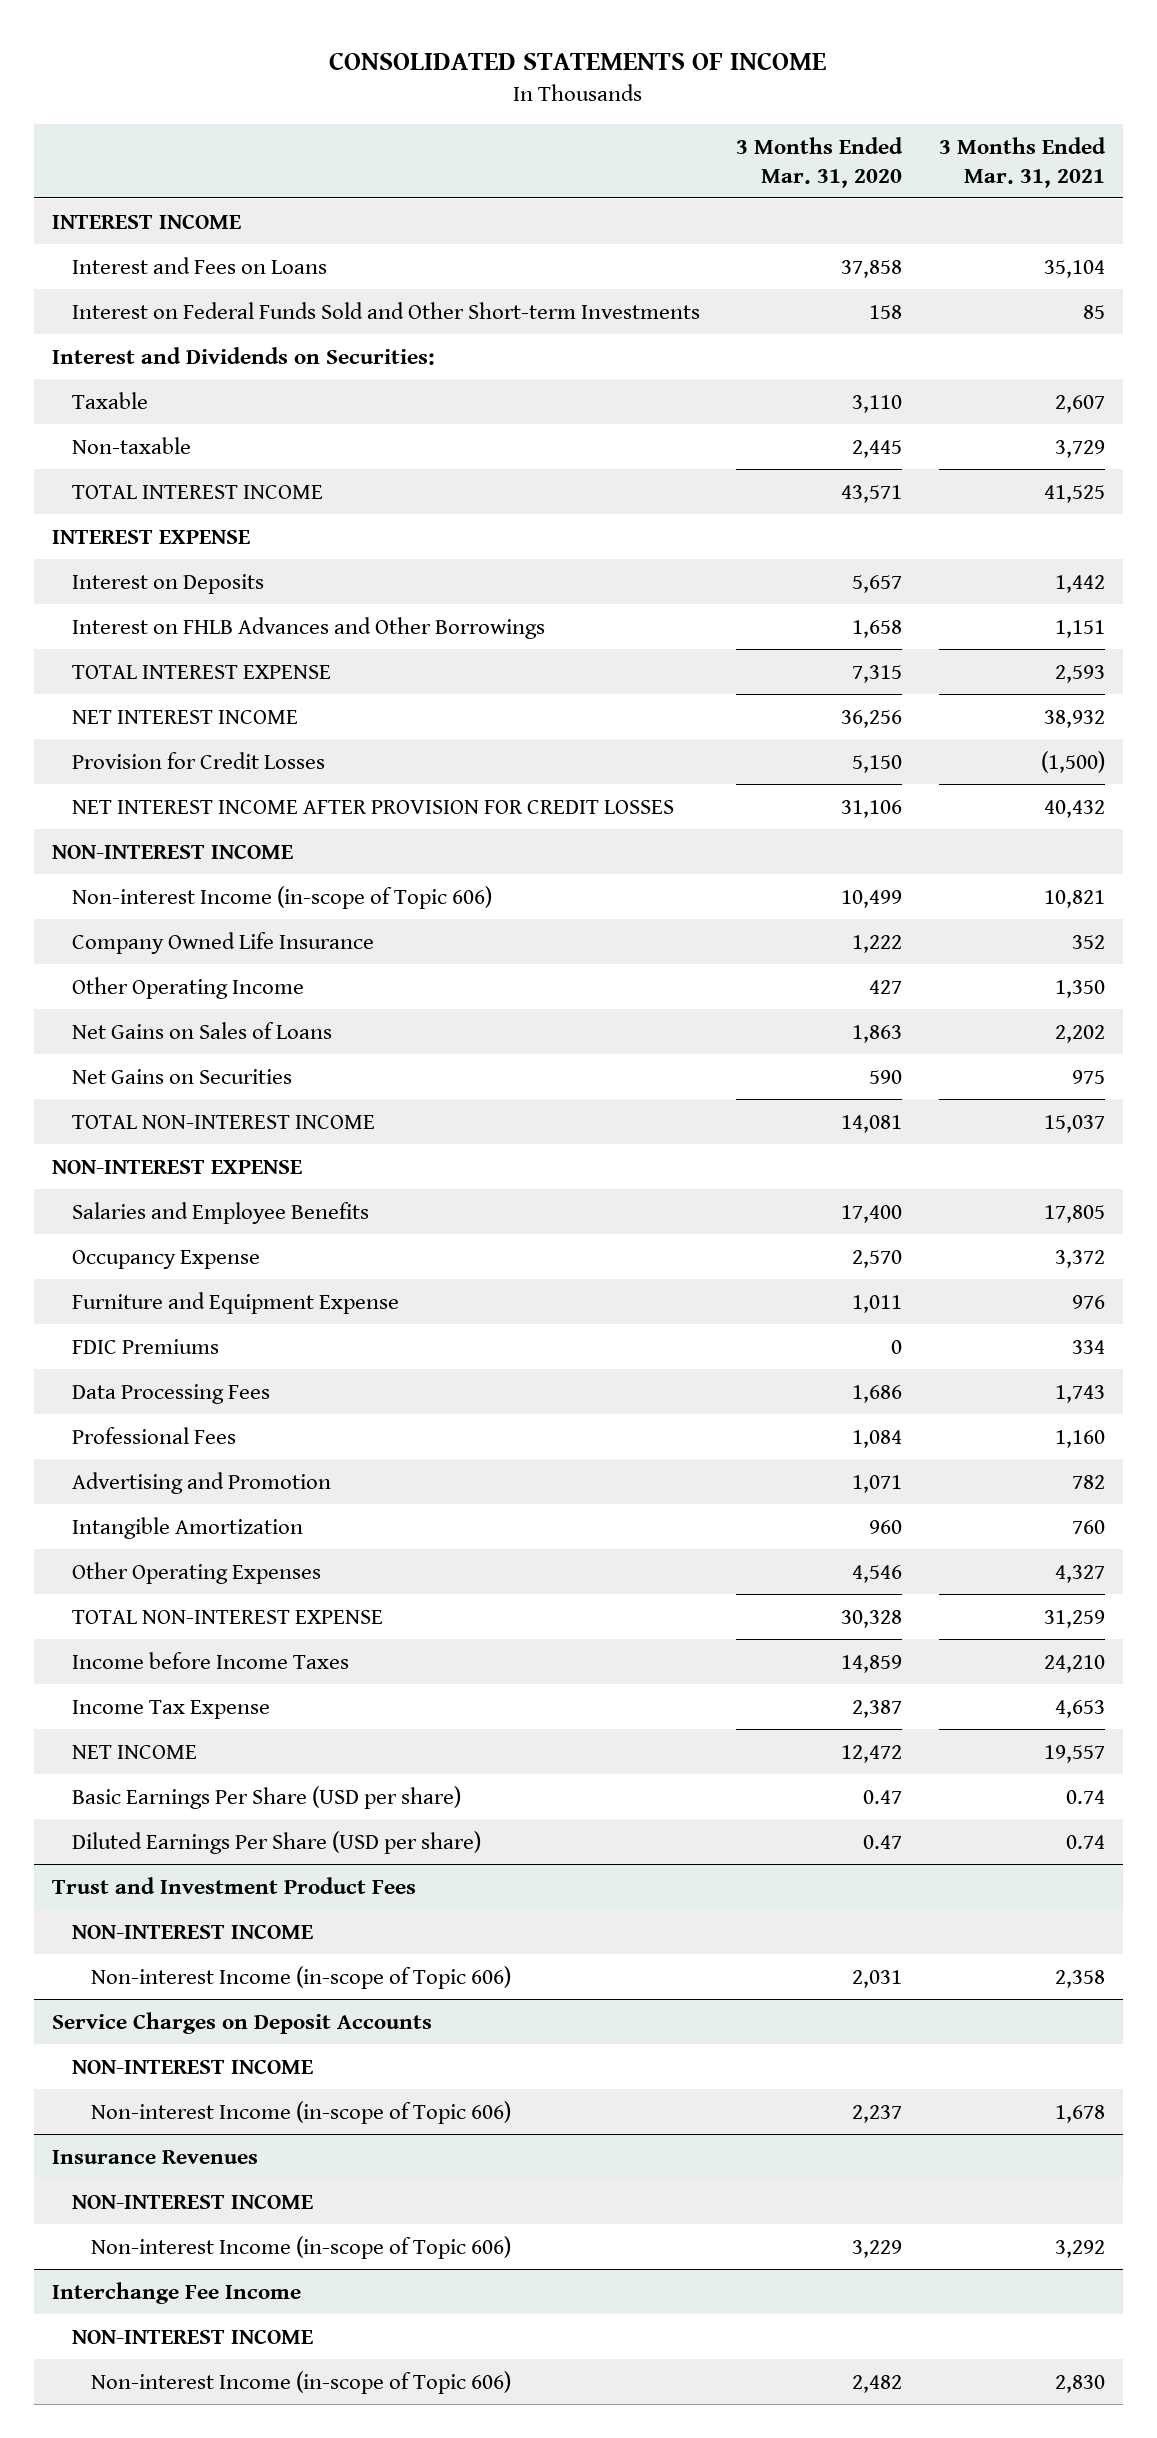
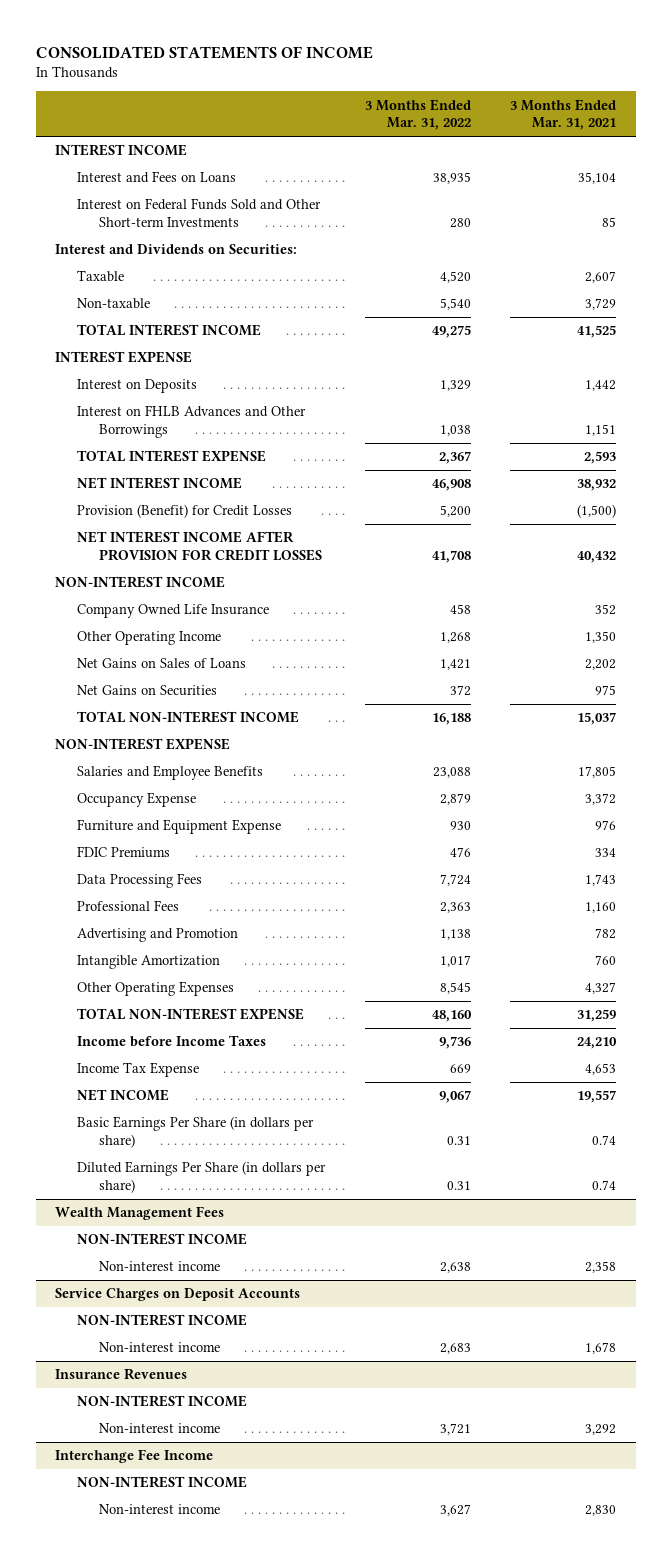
- | 3 Months Ended Mar. 31, 2020 | 3 Months Ended Mar. 31, 2021
+ | 3 Months Ended Mar. 31, 2022 | 3 Months Ended Mar. 31, 2021
- Provision for Credit Losses | 5,150 | (1,500)
+ Provision (Benefit) for Credit Losses | 5,200 | (1,500)
- Non-interest Income (in-scope of Topic 606) | 10,499 | 10,821
- Basic Earnings Per Share (USD per share) | 0.47 | 0.74
- Diluted Earnings Per Share (USD per share) | 0.47 | 0.74
- Trust and Investment Product Fees
+ Basic Earnings Per Share (in dollars per share) | 0.31 | 0.74
+ Diluted Earnings Per Share (in dollars per share) | 0.31 | 0.74
+ Wealth Management Fees
- Non-interest Income (in-scope of Topic 606) | 2,031 | 2,358
+ Non-interest income | 2,638 | 2,358
@ Service Charges on Deposit Accounts
- Non-interest Income (in-scope of Topic 606) | 2,237 | 1,678
+ Non-interest income | 2,683 | 1,678
@ Insurance Revenues
- Non-interest Income (in-scope of Topic 606) | 3,229 | 3,292
+ Non-interest income | 3,721 | 3,292
@ Interchange Fee Income
- Non-interest Income (in-scope of Topic 606) | 2,482 | 2,830
+ Non-interest income | 3,627 | 2,830

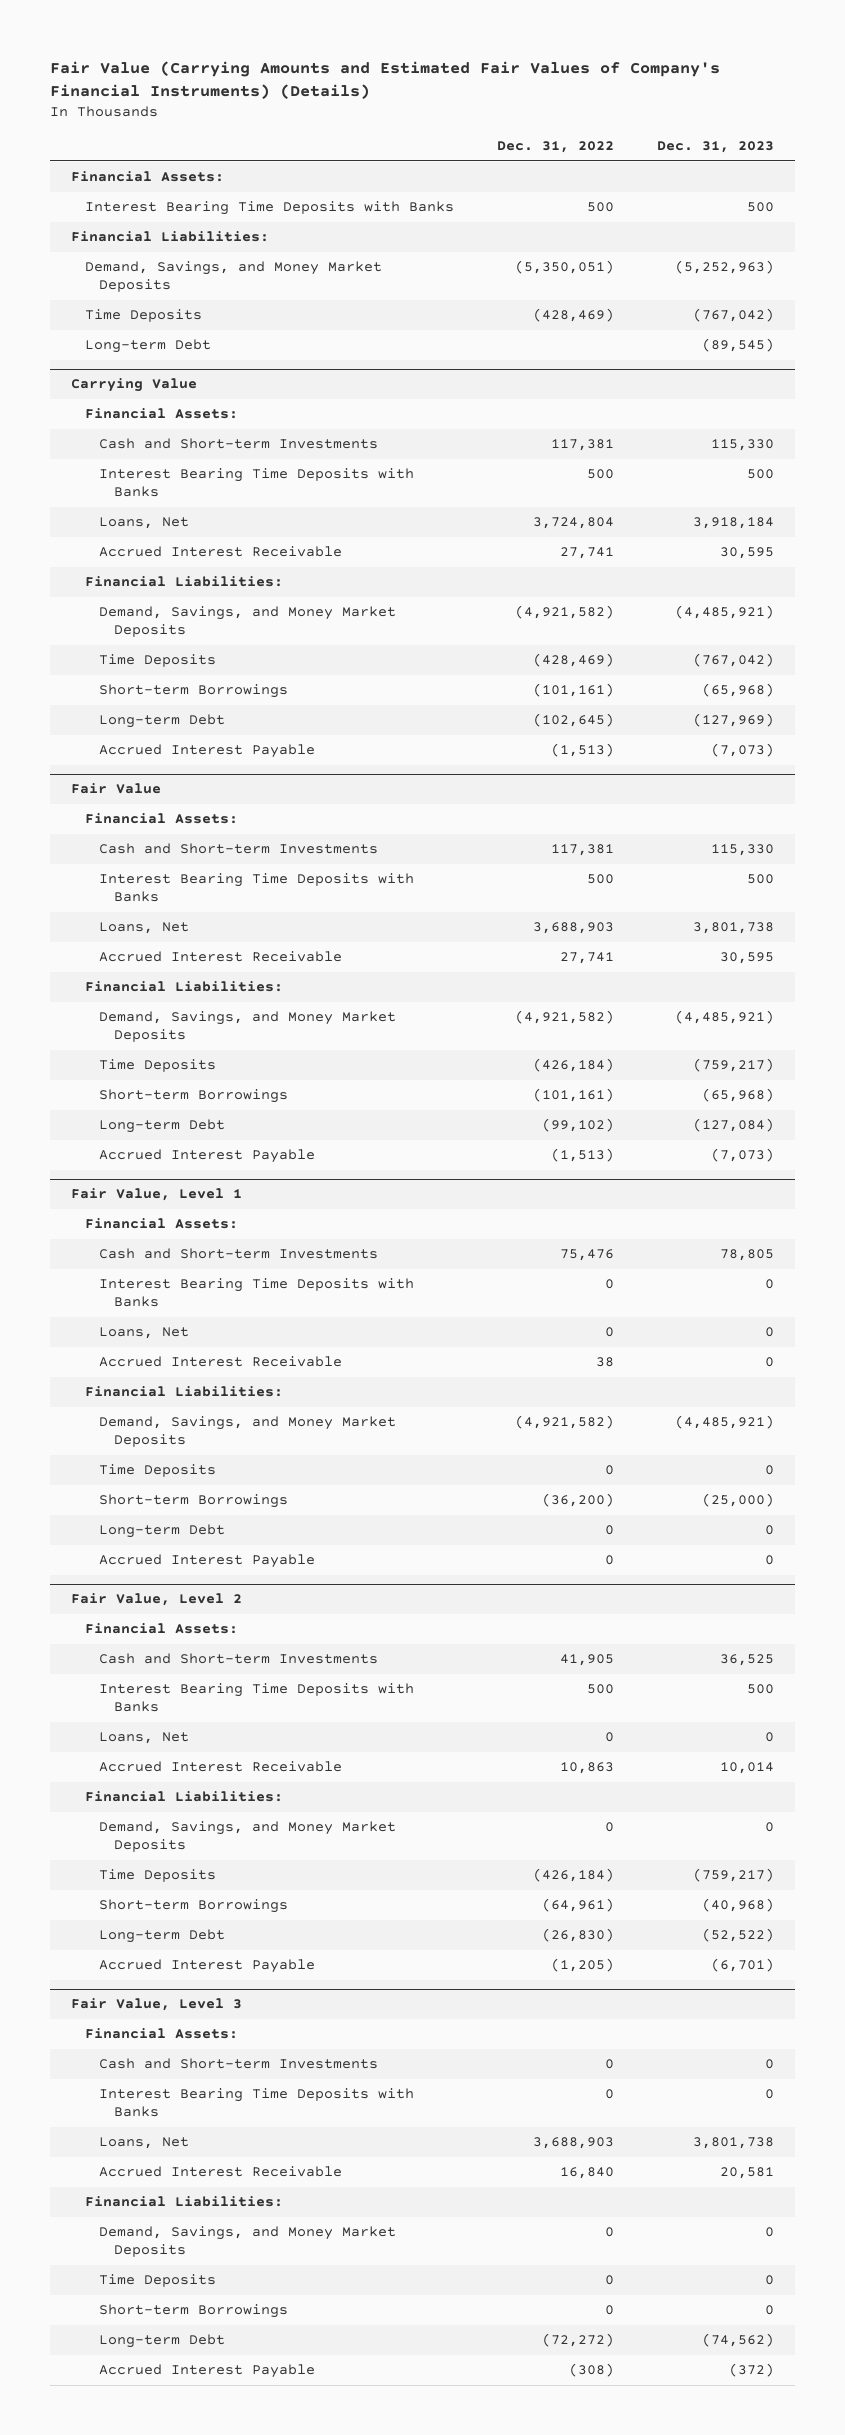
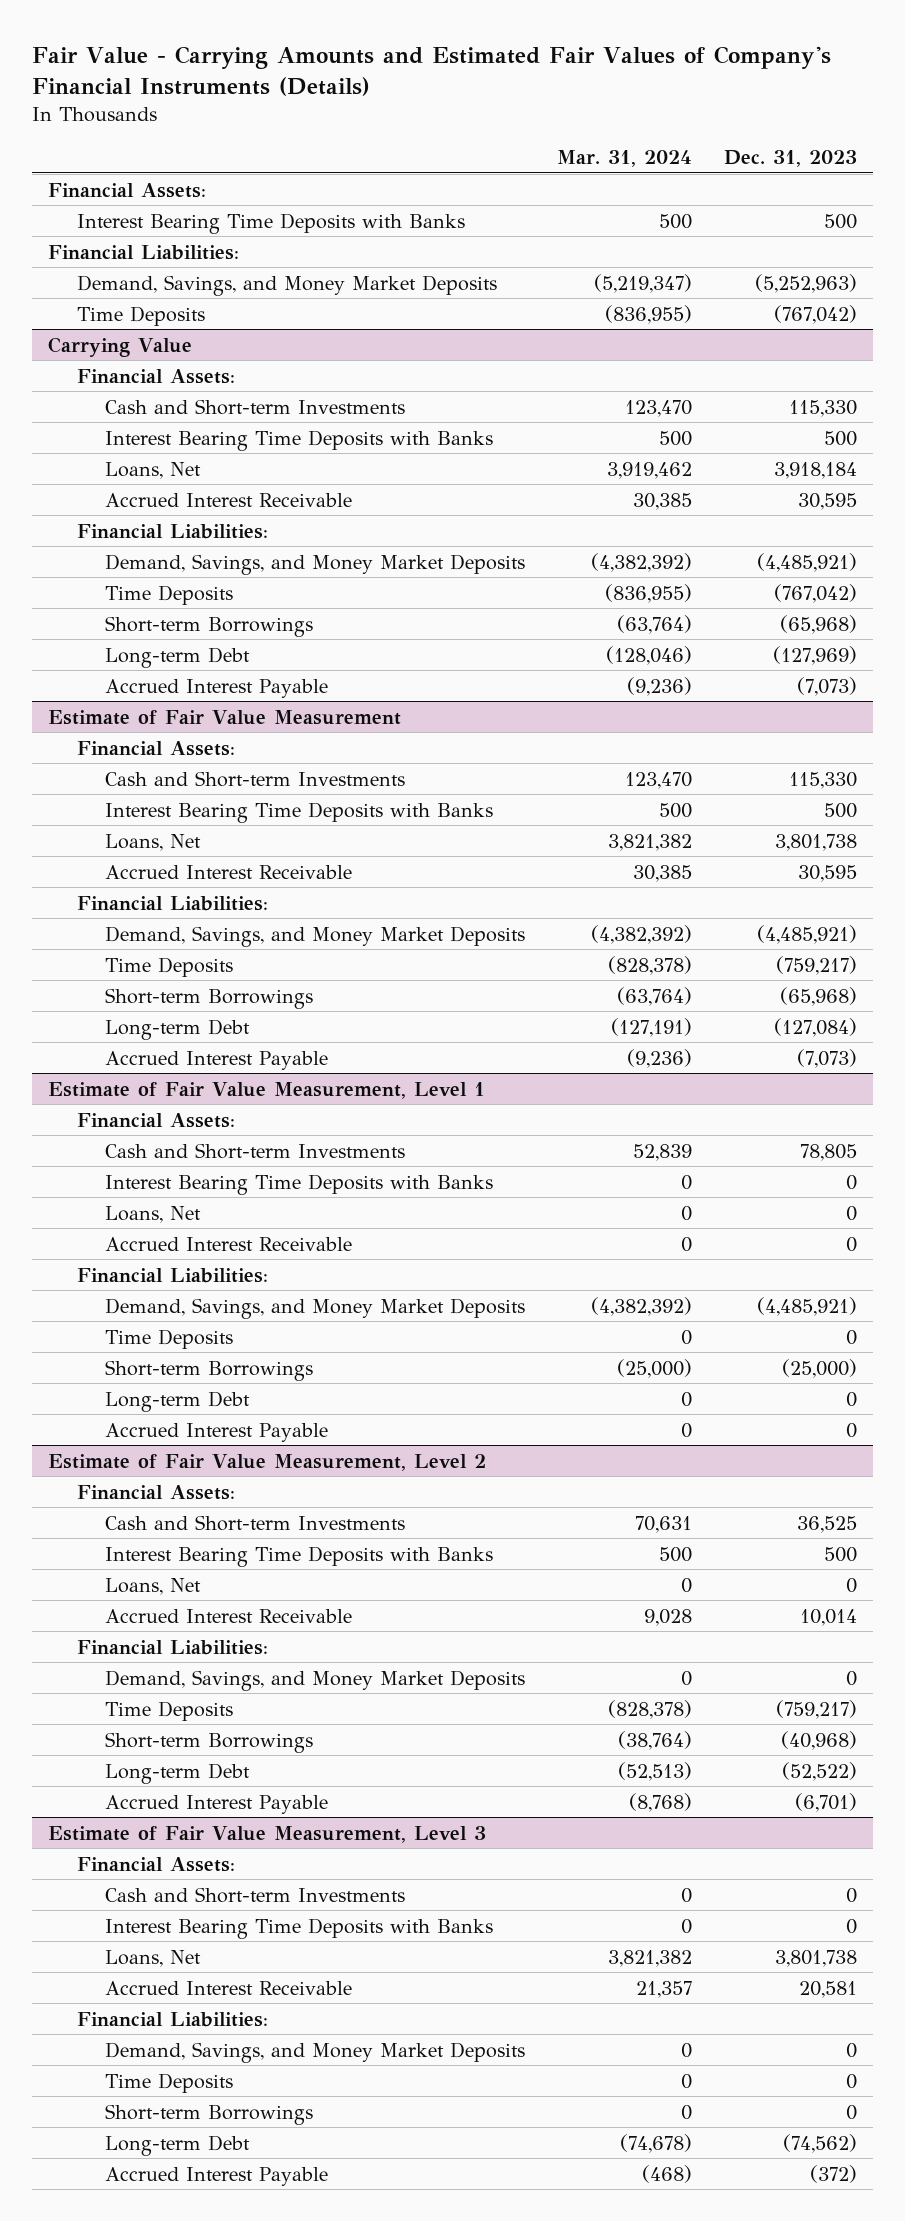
- Fair Value (Carrying Amounts and Estimated Fair Values of Company's Financial Instruments) (Details)
+ Fair Value - Carrying Amounts and Estimated Fair Values of Company's Financial Instruments (Details)
- | Dec. 31, 2022 | Dec. 31, 2023
+ | Mar. 31, 2024 | Dec. 31, 2023
- Long-term Debt | | (89,545)
- Fair Value
+ Estimate of Fair Value Measurement
- Fair Value, Level 1
+ Estimate of Fair Value Measurement, Level 1
- Fair Value, Level 2
+ Estimate of Fair Value Measurement, Level 2
- Fair Value, Level 3
+ Estimate of Fair Value Measurement, Level 3

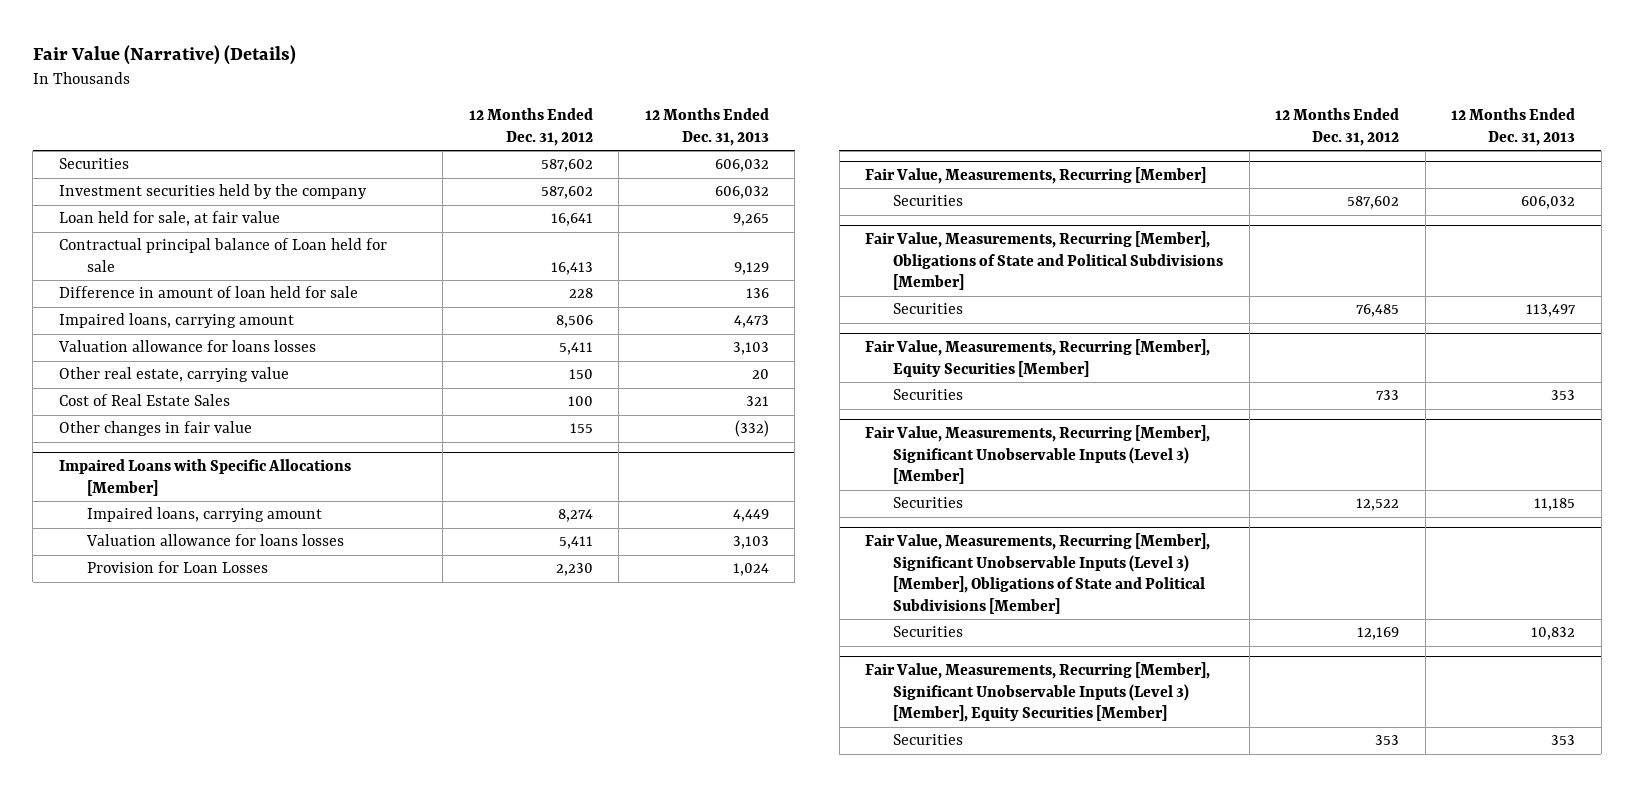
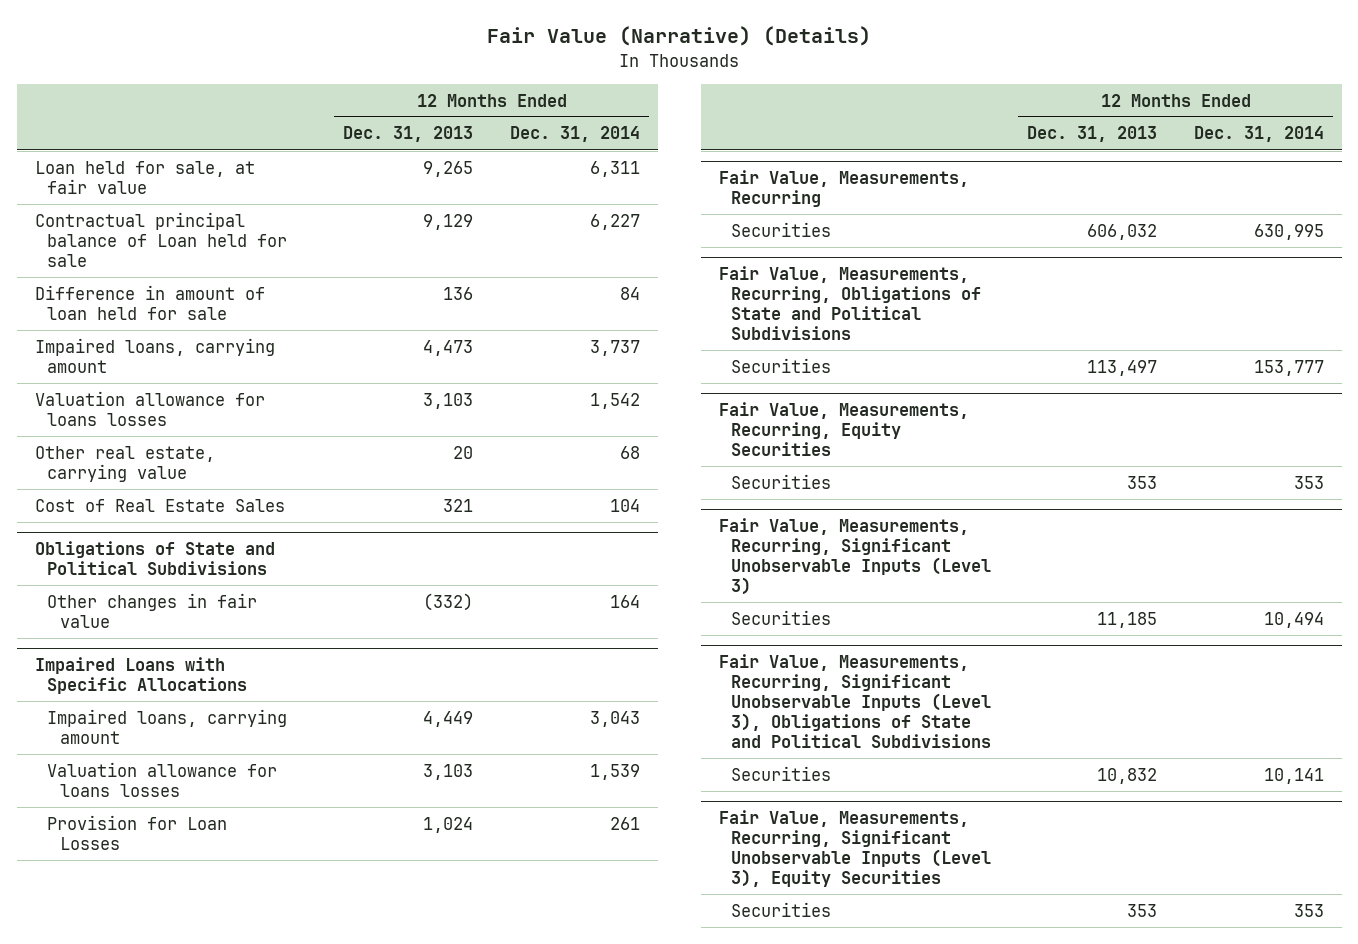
- | 12 Months Ended Dec. 31, 2012 | 12 Months Ended Dec. 31, 2013
+ | 12 Months Ended Dec. 31, 2013 | 12 Months Ended Dec. 31, 2014
- Securities | 587,602 | 606,032
- Investment securities held by the company | 587,602 | 606,032
+ Obligations of State and Political Subdivisions
- Impaired Loans with Specific Allocations [Member]
+ Impaired Loans with Specific Allocations
- Fair Value, Measurements, Recurring [Member]
+ Fair Value, Measurements, Recurring
- Fair Value, Measurements, Recurring [Member], Obligations of State and Political Subdivisions [Member]
+ Fair Value, Measurements, Recurring, Obligations of State and Political Subdivisions
- Fair Value, Measurements, Recurring [Member], Equity Securities [Member]
+ Fair Value, Measurements, Recurring, Equity Securities
- Fair Value, Measurements, Recurring [Member], Significant Unobservable Inputs (Level 3) [Member]
+ Fair Value, Measurements, Recurring, Significant Unobservable Inputs (Level 3)
- Fair Value, Measurements, Recurring [Member], Significant Unobservable Inputs (Level 3) [Member], Obligations of State and Political Subdivisions [Member]
+ Fair Value, Measurements, Recurring, Significant Unobservable Inputs (Level 3), Obligations of State and Political Subdivisions
- Fair Value, Measurements, Recurring [Member], Significant Unobservable Inputs (Level 3) [Member], Equity Securities [Member]
+ Fair Value, Measurements, Recurring, Significant Unobservable Inputs (Level 3), Equity Securities

